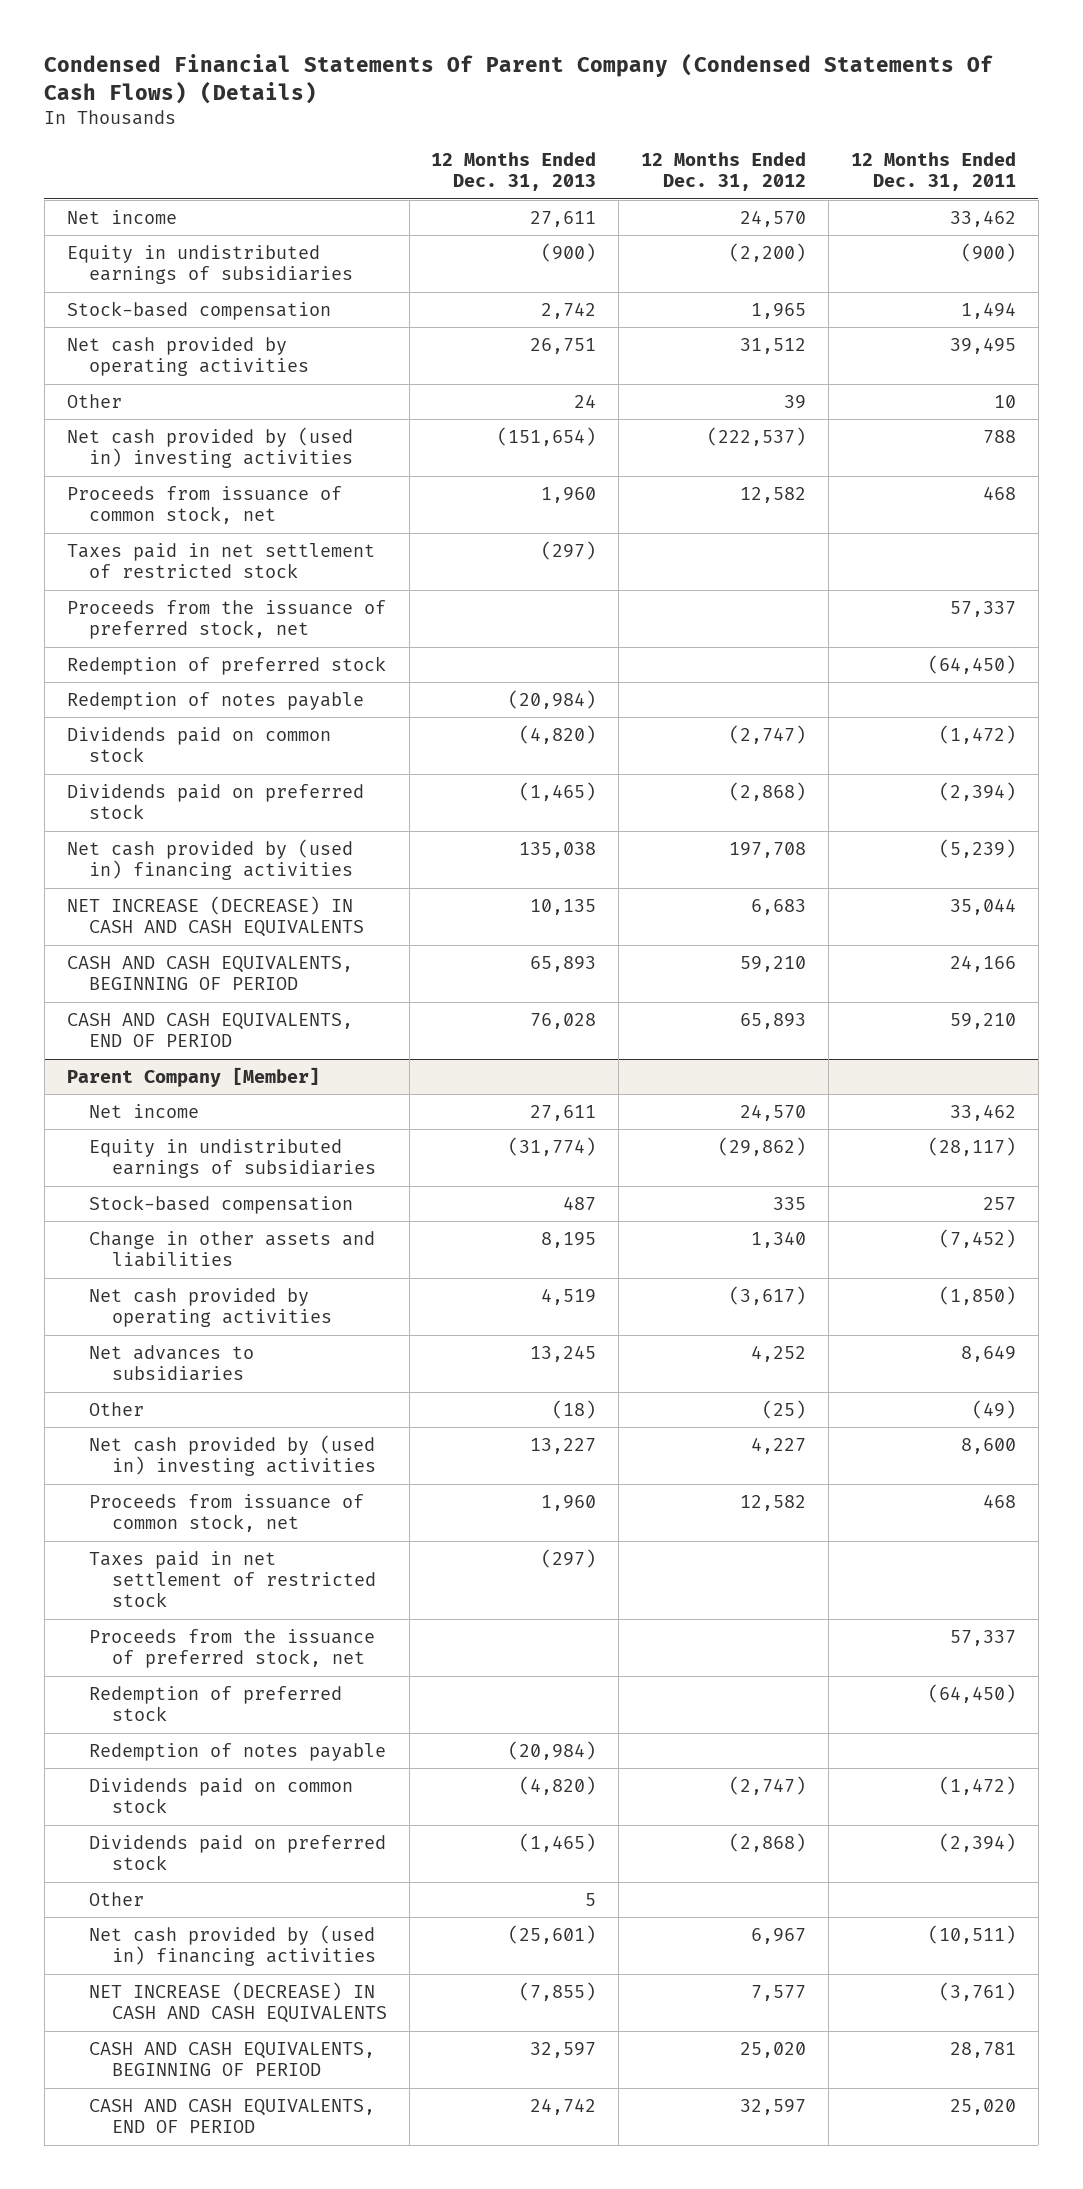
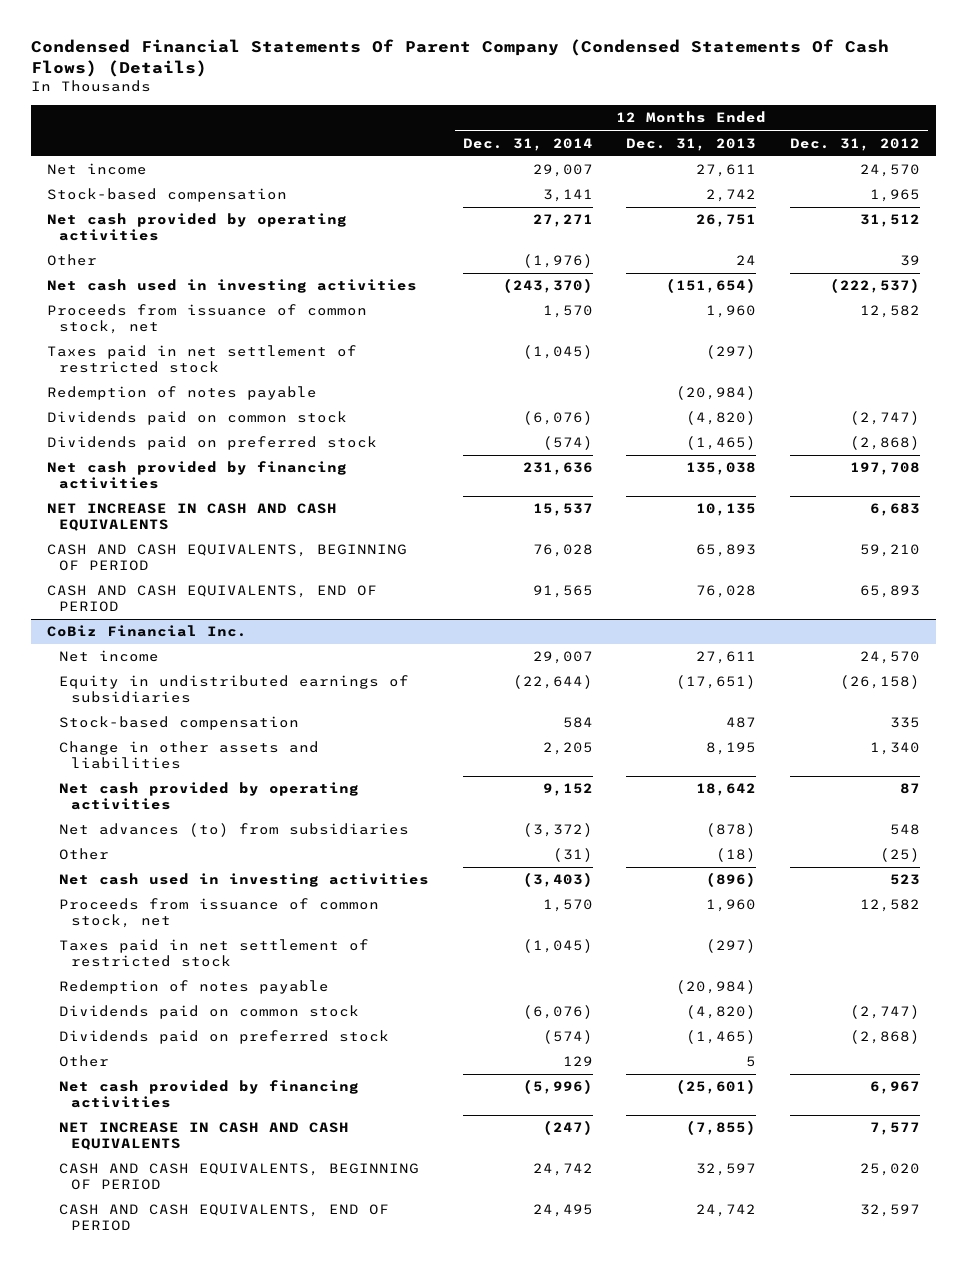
- | 12 Months Ended Dec. 31, 2013 | 12 Months Ended Dec. 31, 2012 | 12 Months Ended Dec. 31, 2011
+ | 12 Months Ended Dec. 31, 2014 | 12 Months Ended Dec. 31, 2013 | 12 Months Ended Dec. 31, 2012
- Equity in undistributed earnings of subsidiaries | (900) | (2,200) | (900)
- Net cash provided by (used in) investing activities | (151,654) | (222,537) | 788
+ Net cash used in investing activities | (243,370) | (151,654) | (222,537)
- Proceeds from the issuance of preferred stock, net | | | 57,337
- Redemption of preferred stock | | | (64,450)
- Net cash provided by (used in) financing activities | 135,038 | 197,708 | (5,239)
- NET INCREASE (DECREASE) IN CASH AND CASH EQUIVALENTS | 10,135 | 6,683 | 35,044
+ Net cash provided by financing activities | 231,636 | 135,038 | 197,708
+ NET INCREASE IN CASH AND CASH EQUIVALENTS | 15,537 | 10,135 | 6,683
- Parent Company [Member]
+ CoBiz Financial Inc.
- Equity in undistributed earnings of subsidiaries | (31,774) | (29,862) | (28,117)
+ Equity in undistributed earnings of subsidiaries | (22,644) | (17,651) | (26,158)
- Net cash provided by operating activities | 4,519 | (3,617) | (1,850)
- Net advances to subsidiaries | 13,245 | 4,252 | 8,649
+ Net cash provided by operating activities | 9,152 | 18,642 | 87
+ Net advances (to) from subsidiaries | (3,372) | (878) | 548
- Net cash provided by (used in) investing activities | 13,227 | 4,227 | 8,600
+ Net cash used in investing activities | (3,403) | (896) | 523
- Proceeds from the issuance of preferred stock, net | | | 57,337
- Redemption of preferred stock | | | (64,450)
- Net cash provided by (used in) financing activities | (25,601) | 6,967 | (10,511)
- NET INCREASE (DECREASE) IN CASH AND CASH EQUIVALENTS | (7,855) | 7,577 | (3,761)
+ Net cash provided by financing activities | (5,996) | (25,601) | 6,967
+ NET INCREASE IN CASH AND CASH EQUIVALENTS | (247) | (7,855) | 7,577

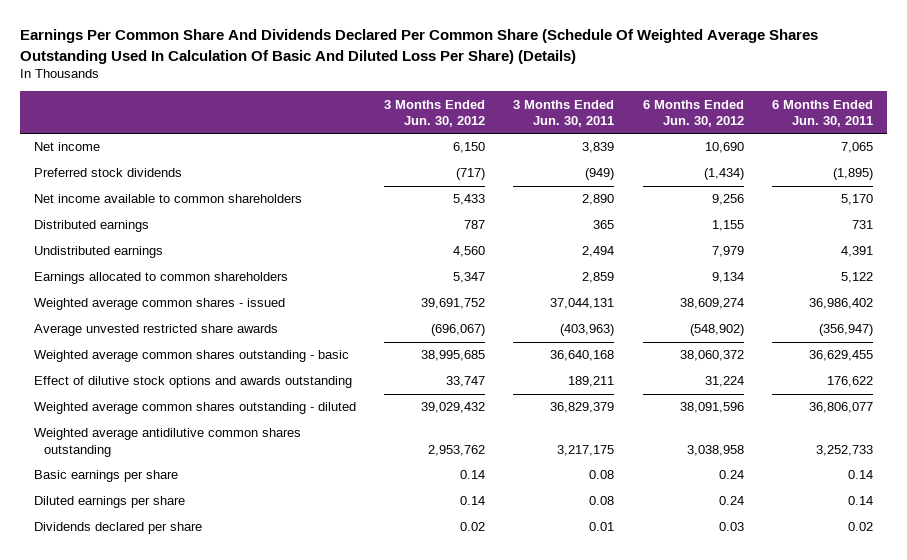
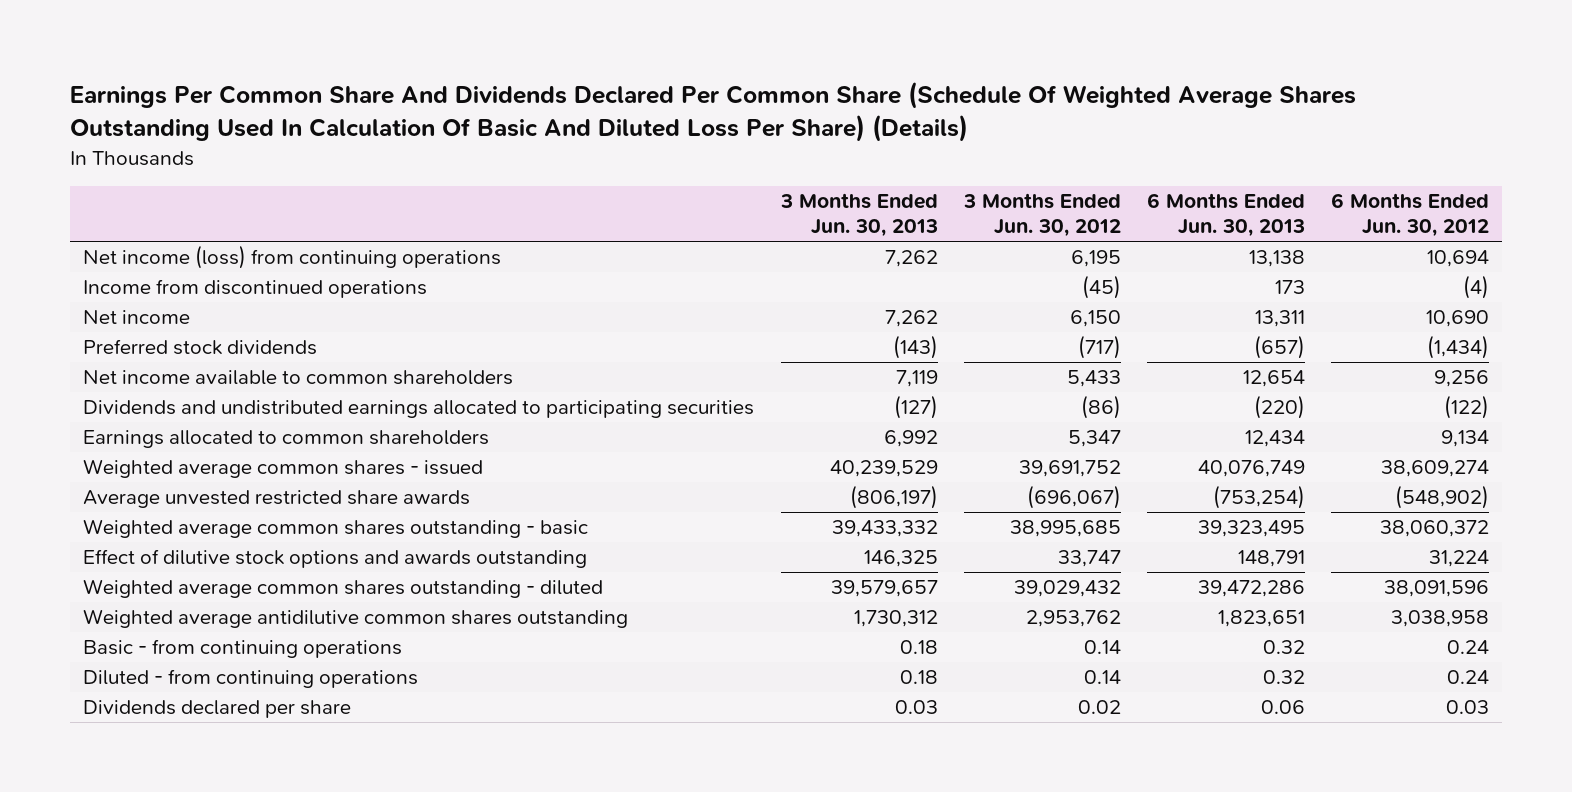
- | 3 Months Ended Jun. 30, 2012 | 3 Months Ended Jun. 30, 2011 | 6 Months Ended Jun. 30, 2012 | 6 Months Ended Jun. 30, 2011
+ | 3 Months Ended Jun. 30, 2013 | 3 Months Ended Jun. 30, 2012 | 6 Months Ended Jun. 30, 2013 | 6 Months Ended Jun. 30, 2012
+ Net income (loss) from continuing operations | 7,262 | 6,195 | 13,138 | 10,694
+ Income from discontinued operations | | (45) | 173 | (4)
- Distributed earnings | 787 | 365 | 1,155 | 731
- Undistributed earnings | 4,560 | 2,494 | 7,979 | 4,391
+ Dividends and undistributed earnings allocated to participating securities | (127) | (86) | (220) | (122)
- Basic earnings per share | 0.14 | 0.08 | 0.24 | 0.14
- Diluted earnings per share | 0.14 | 0.08 | 0.24 | 0.14
+ Basic - from continuing operations | 0.18 | 0.14 | 0.32 | 0.24
+ Diluted - from continuing operations | 0.18 | 0.14 | 0.32 | 0.24

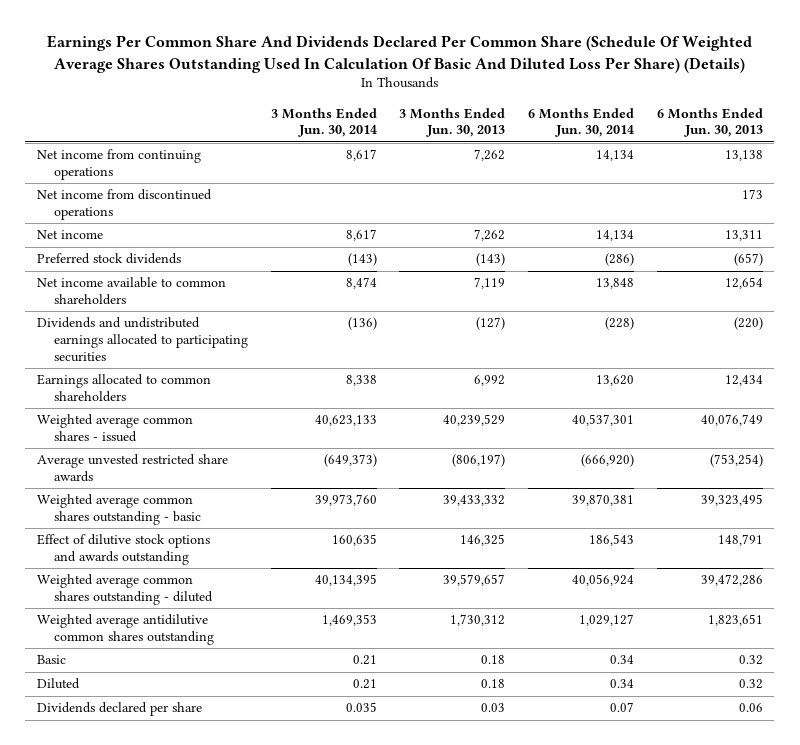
- | 3 Months Ended Jun. 30, 2013 | 3 Months Ended Jun. 30, 2012 | 6 Months Ended Jun. 30, 2013 | 6 Months Ended Jun. 30, 2012
+ | 3 Months Ended Jun. 30, 2014 | 3 Months Ended Jun. 30, 2013 | 6 Months Ended Jun. 30, 2014 | 6 Months Ended Jun. 30, 2013
- Net income (loss) from continuing operations | 7,262 | 6,195 | 13,138 | 10,694
- Income from discontinued operations | | (45) | 173 | (4)
+ Net income from continuing operations | 8,617 | 7,262 | 14,134 | 13,138
+ Net income from discontinued operations | | | | 173
- Basic - from continuing operations | 0.18 | 0.14 | 0.32 | 0.24
- Diluted - from continuing operations | 0.18 | 0.14 | 0.32 | 0.24
+ Basic | 0.21 | 0.18 | 0.34 | 0.32
+ Diluted | 0.21 | 0.18 | 0.34 | 0.32

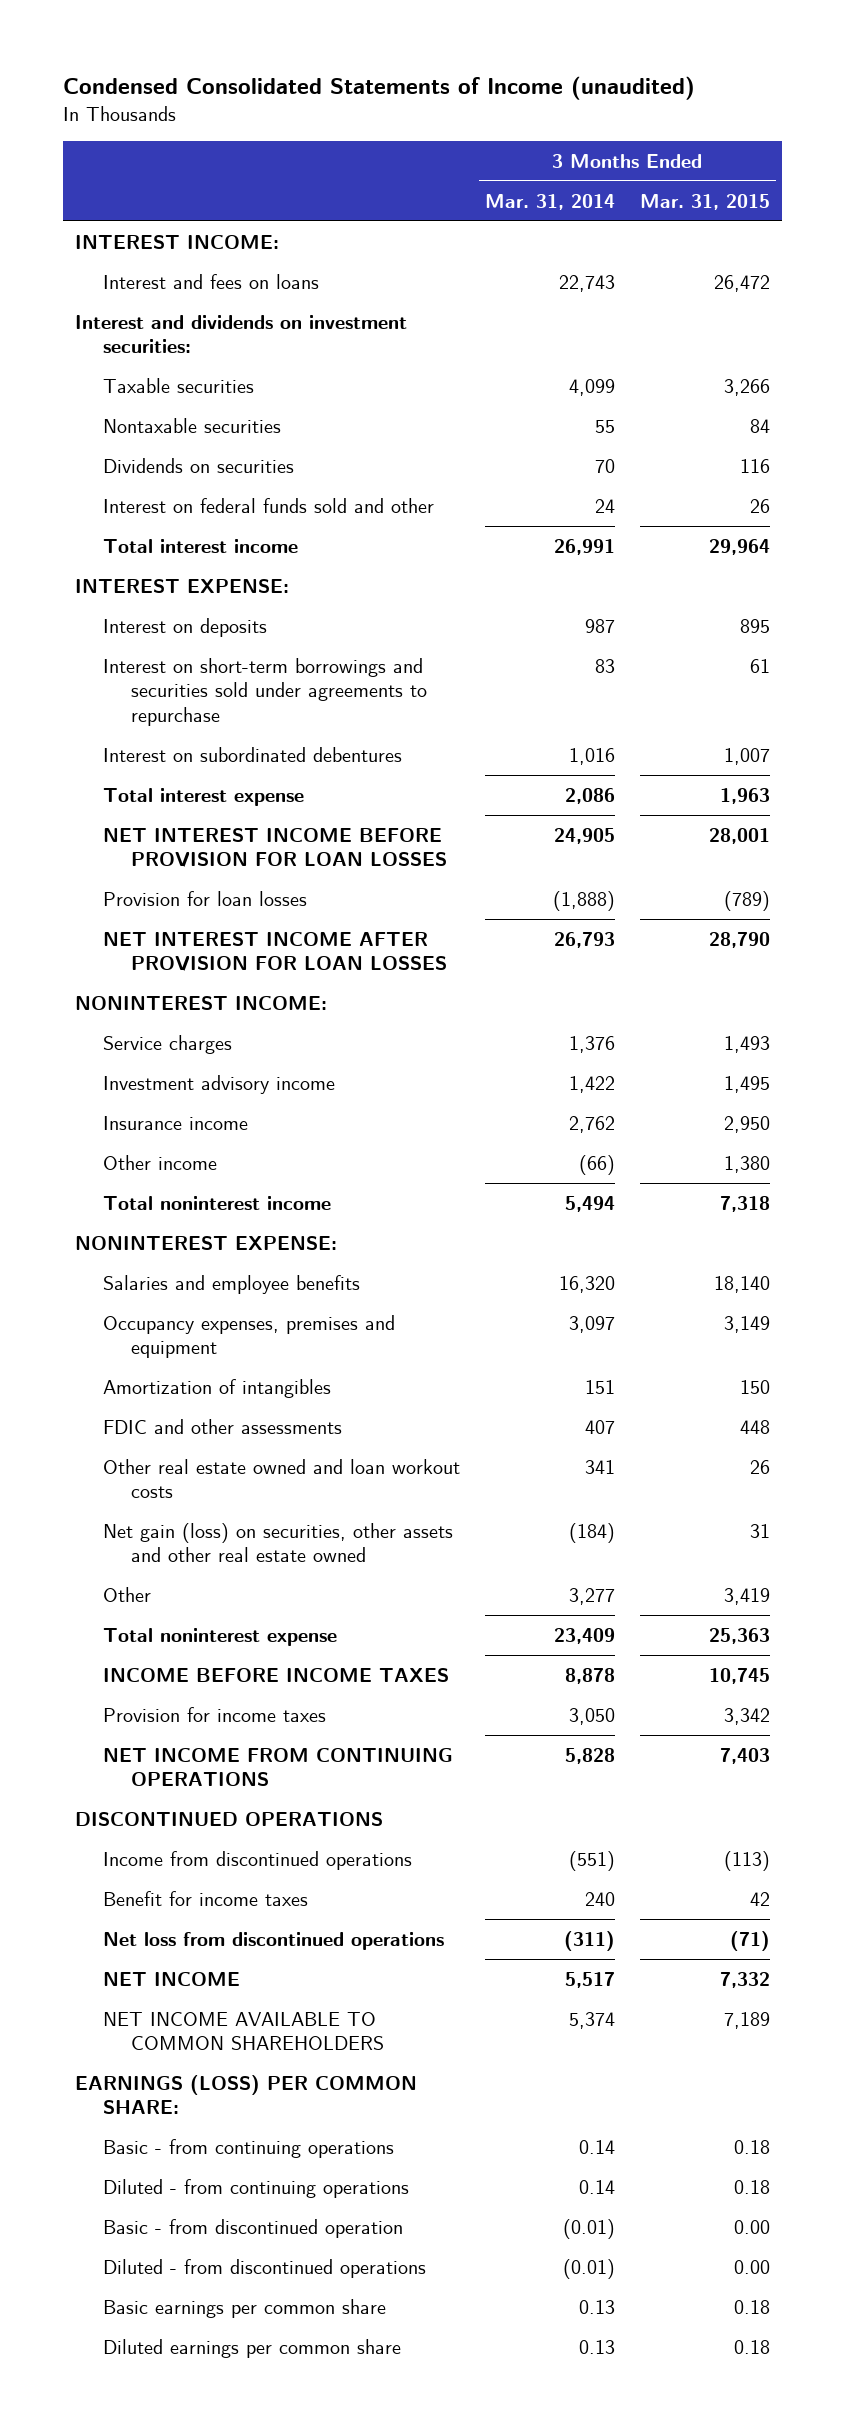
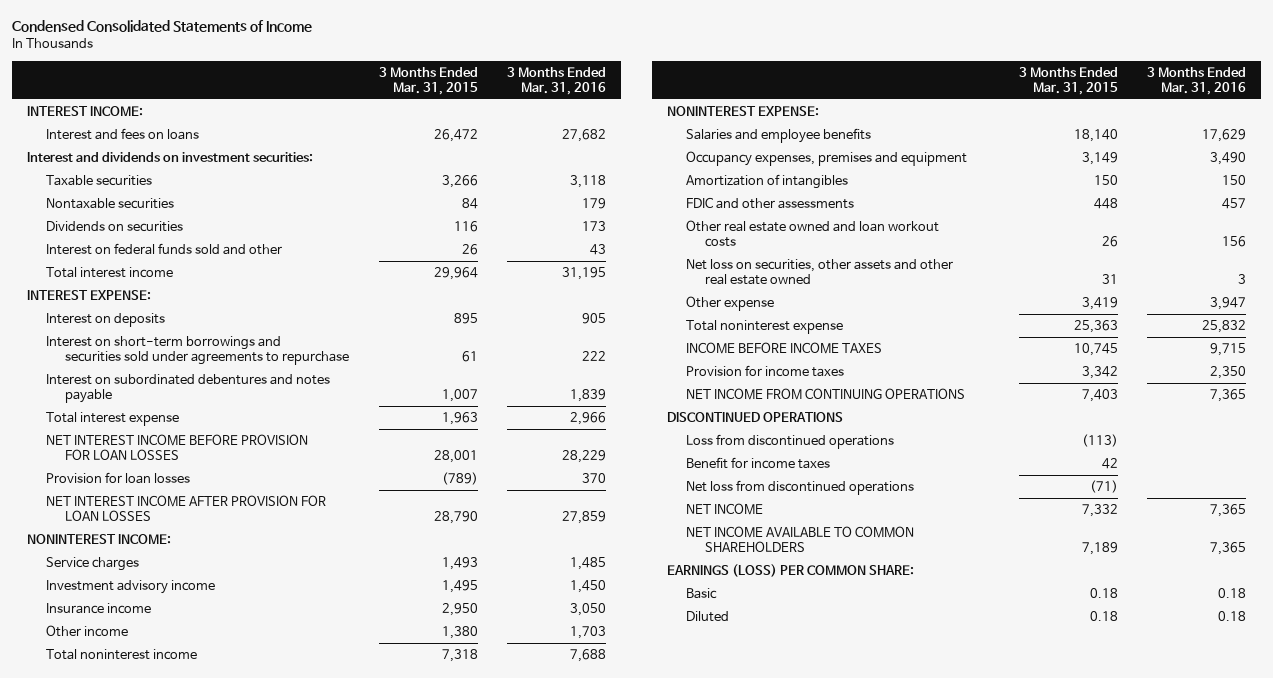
- Condensed Consolidated Statements of Income (unaudited)
+ Condensed Consolidated Statements of Income
- | 3 Months Ended Mar. 31, 2014 | 3 Months Ended Mar. 31, 2015
+ | 3 Months Ended Mar. 31, 2015 | 3 Months Ended Mar. 31, 2016
- Interest on subordinated debentures | 1,016 | 1,007
+ Interest on subordinated debentures and notes payable | 1,007 | 1,839
- Net gain (loss) on securities, other assets and other real estate owned | (184) | 31
- Other | 3,277 | 3,419
+ Net loss on securities, other assets and other real estate owned | 31 | 3
+ Other expense | 3,419 | 3,947
- Income from discontinued operations | (551) | (113)
+ Loss from discontinued operations | (113) |
- Basic - from continuing operations | 0.14 | 0.18
- Diluted - from continuing operations | 0.14 | 0.18
- Basic - from discontinued operation | (0.01) | 0.00
- Diluted - from discontinued operations | (0.01) | 0.00
- Basic earnings per common share | 0.13 | 0.18
- Diluted earnings per common share | 0.13 | 0.18
+ Basic | 0.18 | 0.18
+ Diluted | 0.18 | 0.18

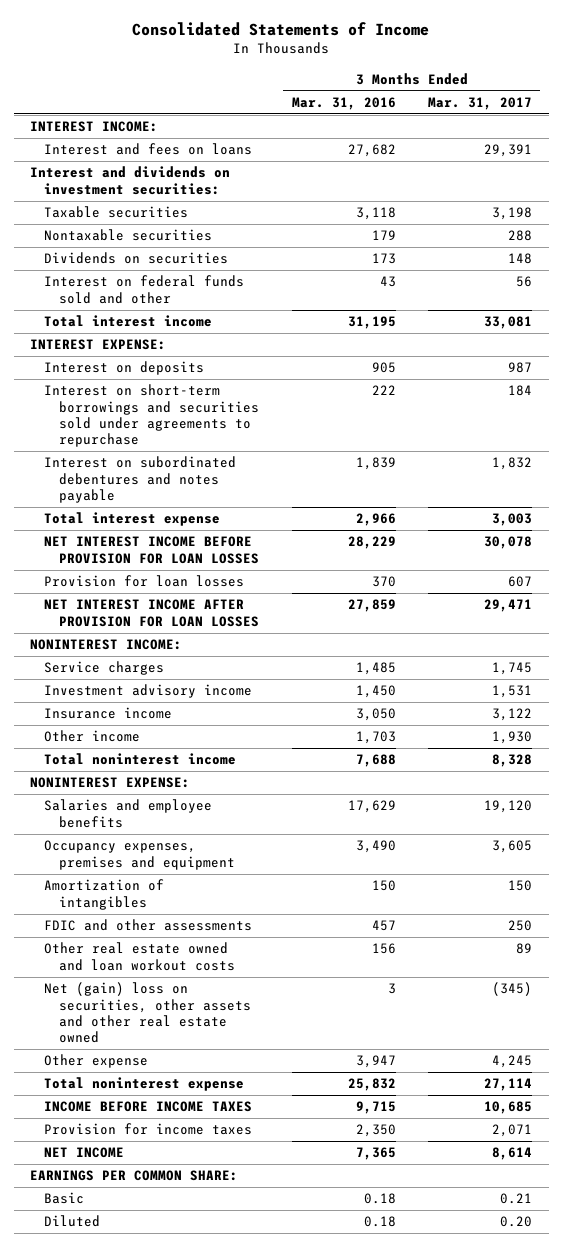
- Condensed Consolidated Statements of Income
+ Consolidated Statements of Income
- | 3 Months Ended Mar. 31, 2015 | 3 Months Ended Mar. 31, 2016
+ | 3 Months Ended Mar. 31, 2016 | 3 Months Ended Mar. 31, 2017
- Net loss on securities, other assets and other real estate owned | 31 | 3
+ Net (gain) loss on securities, other assets and other real estate owned | 3 | (345)
- NET INCOME FROM CONTINUING OPERATIONS | 7,403 | 7,365
- DISCONTINUED OPERATIONS
- Loss from discontinued operations | (113) |
- Benefit for income taxes | 42 |
- Net loss from discontinued operations | (71) |
- NET INCOME AVAILABLE TO COMMON SHAREHOLDERS | 7,189 | 7,365
- EARNINGS (LOSS) PER COMMON SHARE:
+ EARNINGS PER COMMON SHARE:

